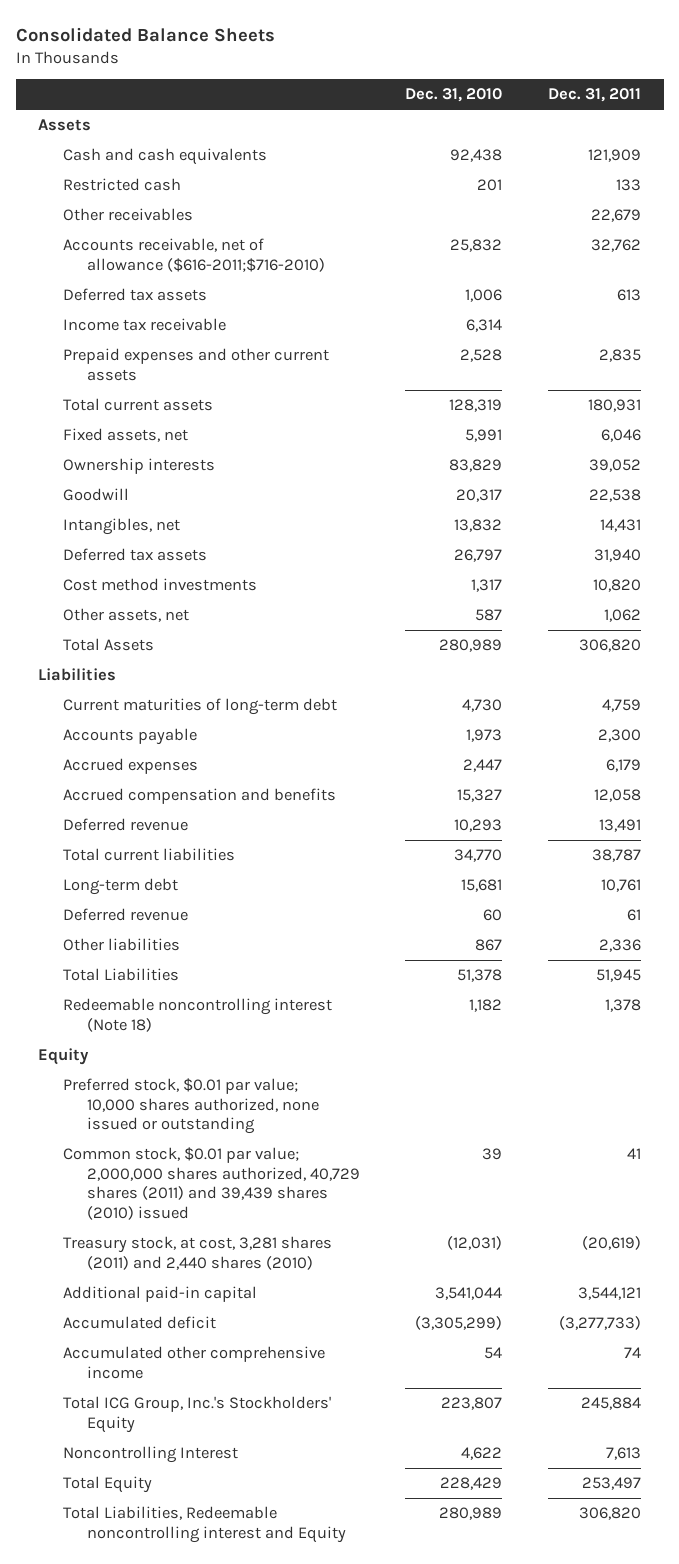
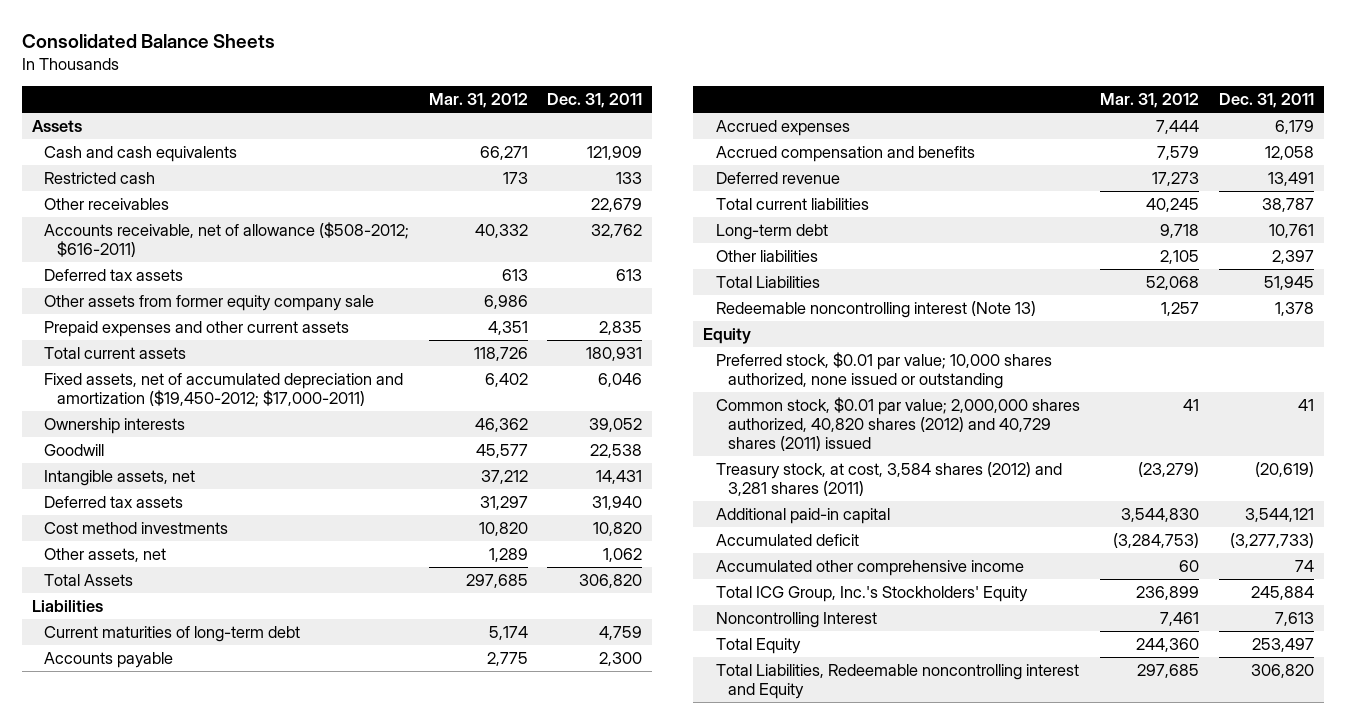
- | Dec. 31, 2010 | Dec. 31, 2011
+ | Mar. 31, 2012 | Dec. 31, 2011
- Accounts receivable, net of allowance ($616-2011;$716-2010) | 25,832 | 32,762
+ Accounts receivable, net of allowance ($508-2012; $616-2011) | 40,332 | 32,762
- Income tax receivable | 6,314 |
+ Other assets from former equity company sale | 6,986 |
- Fixed assets, net | 5,991 | 6,046
+ Fixed assets, net of accumulated depreciation and amortization ($19,450-2012; $17,000-2011) | 6,402 | 6,046
- Intangibles, net | 13,832 | 14,431
+ Intangible assets, net | 37,212 | 14,431
- Deferred revenue | 60 | 61
- Other liabilities | 867 | 2,336
+ Other liabilities | 2,105 | 2,397
- Redeemable noncontrolling interest (Note 18) | 1,182 | 1,378
+ Redeemable noncontrolling interest (Note 13) | 1,257 | 1,378
- Common stock, $0.01 par value; 2,000,000 shares authorized, 40,729 shares (2011) and 39,439 shares (2010) issued | 39 | 41
- Treasury stock, at cost, 3,281 shares (2011) and 2,440 shares (2010) | (12,031) | (20,619)
+ Common stock, $0.01 par value; 2,000,000 shares authorized, 40,820 shares (2012) and 40,729 shares (2011) issued | 41 | 41
+ Treasury stock, at cost, 3,584 shares (2012) and 3,281 shares (2011) | (23,279) | (20,619)

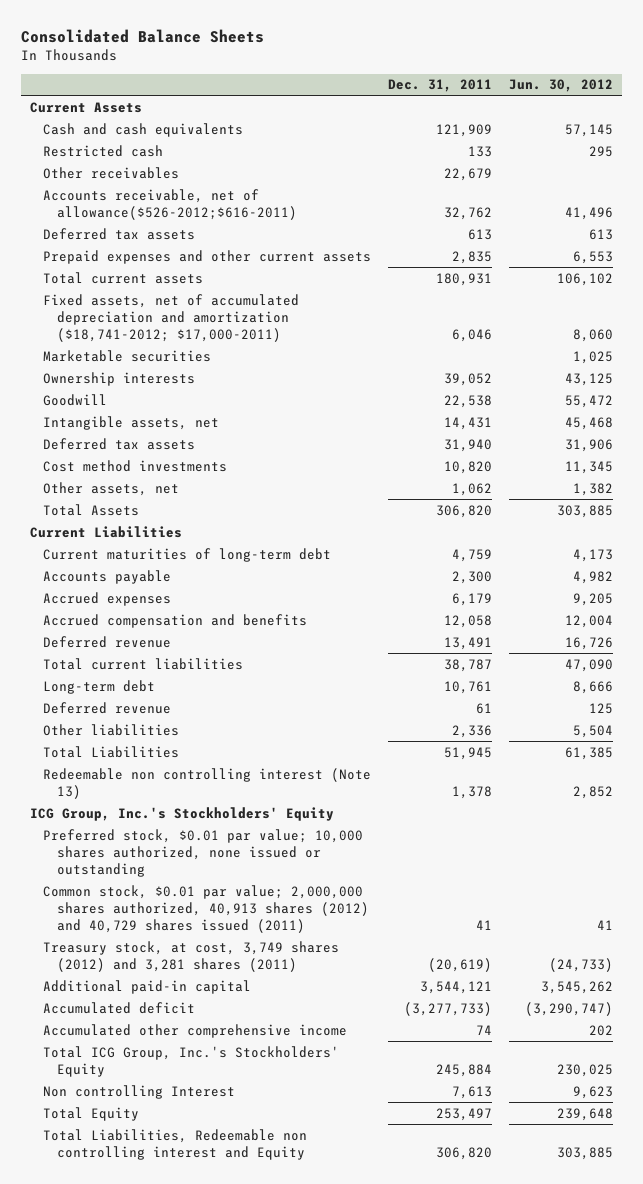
- | Mar. 31, 2012 | Dec. 31, 2011
+ | Dec. 31, 2011 | Jun. 30, 2012
- Assets
+ Current Assets
- Accounts receivable, net of allowance ($508-2012; $616-2011) | 40,332 | 32,762
+ Accounts receivable, net of allowance($526-2012;$616-2011) | 32,762 | 41,496
- Other assets from former equity company sale | 6,986 |
- Fixed assets, net of accumulated depreciation and amortization ($19,450-2012; $17,000-2011) | 6,402 | 6,046
+ Fixed assets, net of accumulated depreciation and amortization ($18,741-2012; $17,000-2011) | 6,046 | 8,060
+ Marketable securities | | 1,025
- Liabilities
+ Current Liabilities
- Other liabilities | 2,105 | 2,397
+ Deferred revenue | 61 | 125
+ Other liabilities | 2,336 | 5,504
- Redeemable noncontrolling interest (Note 13) | 1,257 | 1,378
- Equity
+ Redeemable non controlling interest (Note 13) | 1,378 | 2,852
+ ICG Group, Inc.'s Stockholders' Equity
- Common stock, $0.01 par value; 2,000,000 shares authorized, 40,820 shares (2012) and 40,729 shares (2011) issued | 41 | 41
- Treasury stock, at cost, 3,584 shares (2012) and 3,281 shares (2011) | (23,279) | (20,619)
+ Common stock, $0.01 par value; 2,000,000 shares authorized, 40,913 shares (2012) and 40,729 shares issued (2011) | 41 | 41
+ Treasury stock, at cost, 3,749 shares (2012) and 3,281 shares (2011) | (20,619) | (24,733)
- Noncontrolling Interest | 7,461 | 7,613
+ Non controlling Interest | 7,613 | 9,623
- Total Liabilities, Redeemable noncontrolling interest and Equity | 297,685 | 306,820
+ Total Liabilities, Redeemable non controlling interest and Equity | 306,820 | 303,885

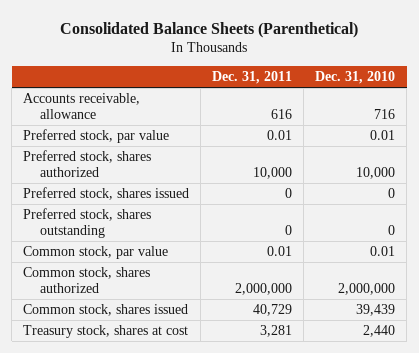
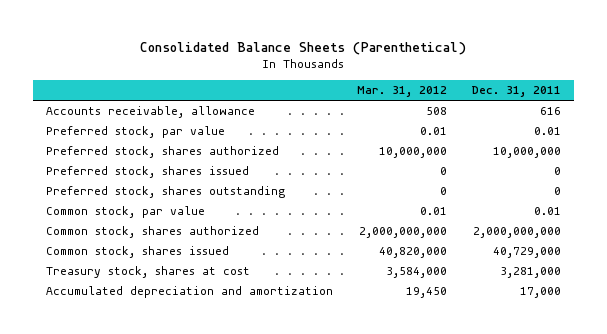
- | Dec. 31, 2011 | Dec. 31, 2010
+ | Mar. 31, 2012 | Dec. 31, 2011
- Preferred stock, shares authorized | 10,000 | 10,000
+ Preferred stock, shares authorized | 10,000,000 | 10,000,000
- Common stock, shares authorized | 2,000,000 | 2,000,000
- Common stock, shares issued | 40,729 | 39,439
- Treasury stock, shares at cost | 3,281 | 2,440
+ Common stock, shares authorized | 2,000,000,000 | 2,000,000,000
+ Common stock, shares issued | 40,820,000 | 40,729,000
+ Treasury stock, shares at cost | 3,584,000 | 3,281,000
+ Accumulated depreciation and amortization | 19,450 | 17,000

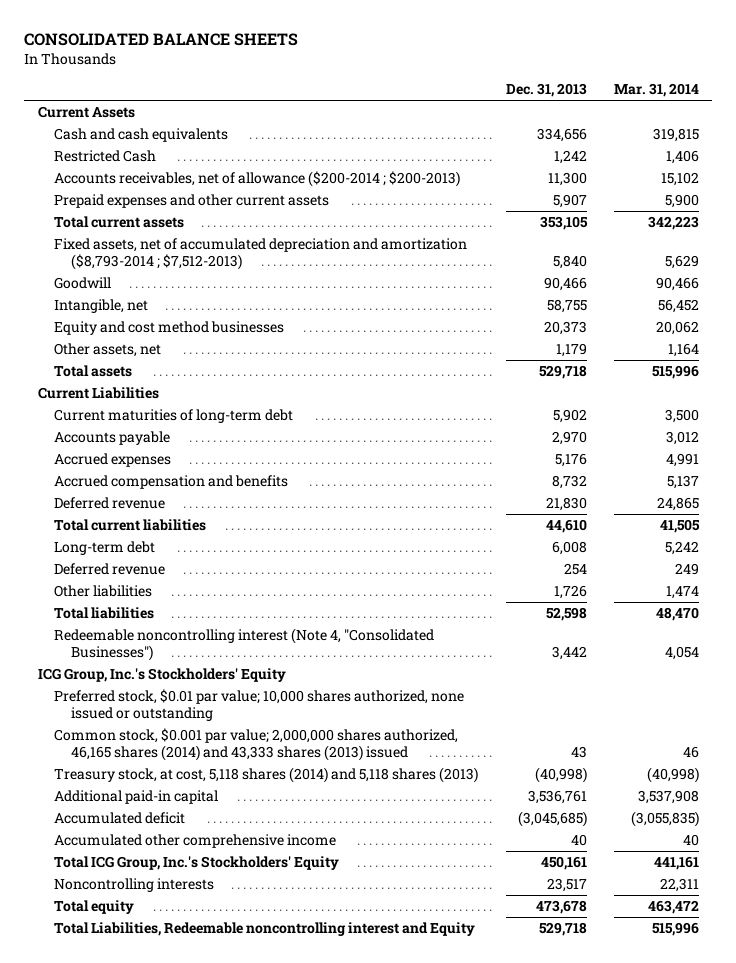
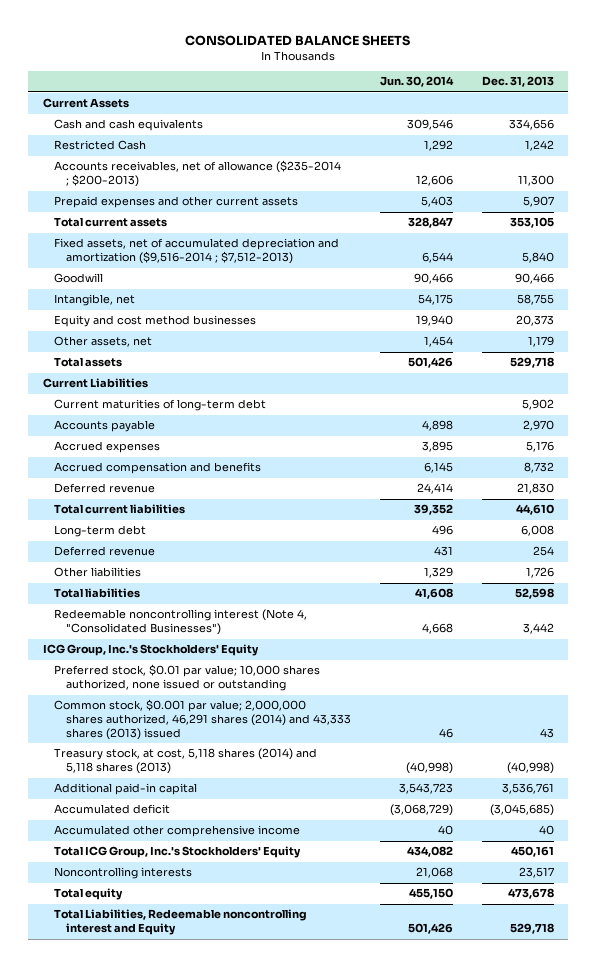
- | Dec. 31, 2013 | Mar. 31, 2014
+ | Jun. 30, 2014 | Dec. 31, 2013
- Accounts receivables, net of allowance ($200-2014 ; $200-2013) | 11,300 | 15,102
+ Accounts receivables, net of allowance ($235-2014 ; $200-2013) | 12,606 | 11,300
- Fixed assets, net of accumulated depreciation and amortization ($8,793-2014 ; $7,512-2013) | 5,840 | 5,629
+ Fixed assets, net of accumulated depreciation and amortization ($9,516-2014 ; $7,512-2013) | 6,544 | 5,840
- Common stock, $0.001 par value; 2,000,000 shares authorized, 46,165 shares (2014) and 43,333 shares (2013) issued | 43 | 46
+ Common stock, $0.001 par value; 2,000,000 shares authorized, 46,291 shares (2014) and 43,333 shares (2013) issued | 46 | 43

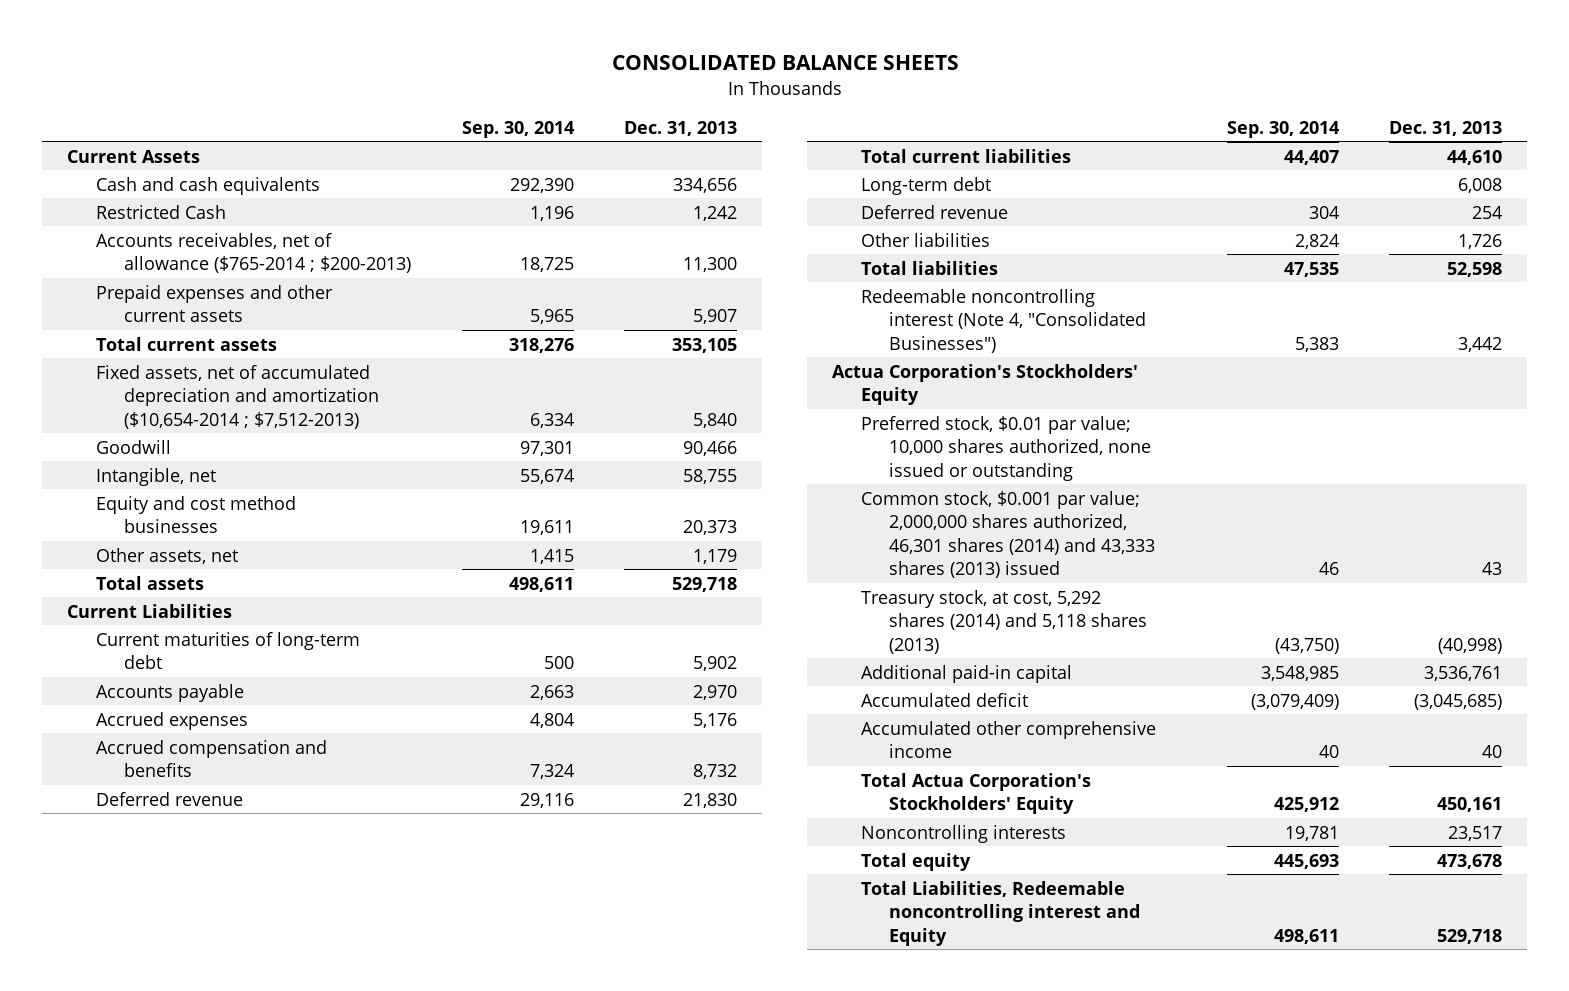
- | Jun. 30, 2014 | Dec. 31, 2013
+ | Sep. 30, 2014 | Dec. 31, 2013
- Accounts receivables, net of allowance ($235-2014 ; $200-2013) | 12,606 | 11,300
+ Accounts receivables, net of allowance ($765-2014 ; $200-2013) | 18,725 | 11,300
- Fixed assets, net of accumulated depreciation and amortization ($9,516-2014 ; $7,512-2013) | 6,544 | 5,840
+ Fixed assets, net of accumulated depreciation and amortization ($10,654-2014 ; $7,512-2013) | 6,334 | 5,840
- ICG Group, Inc.'s Stockholders' Equity
+ Actua Corporation's Stockholders' Equity
- Common stock, $0.001 par value; 2,000,000 shares authorized, 46,291 shares (2014) and 43,333 shares (2013) issued | 46 | 43
- Treasury stock, at cost, 5,118 shares (2014) and 5,118 shares (2013) | (40,998) | (40,998)
+ Common stock, $0.001 par value; 2,000,000 shares authorized, 46,301 shares (2014) and 43,333 shares (2013) issued | 46 | 43
+ Treasury stock, at cost, 5,292 shares (2014) and 5,118 shares (2013) | (43,750) | (40,998)
- Total ICG Group, Inc.'s Stockholders' Equity | 434,082 | 450,161
+ Total Actua Corporation's Stockholders' Equity | 425,912 | 450,161

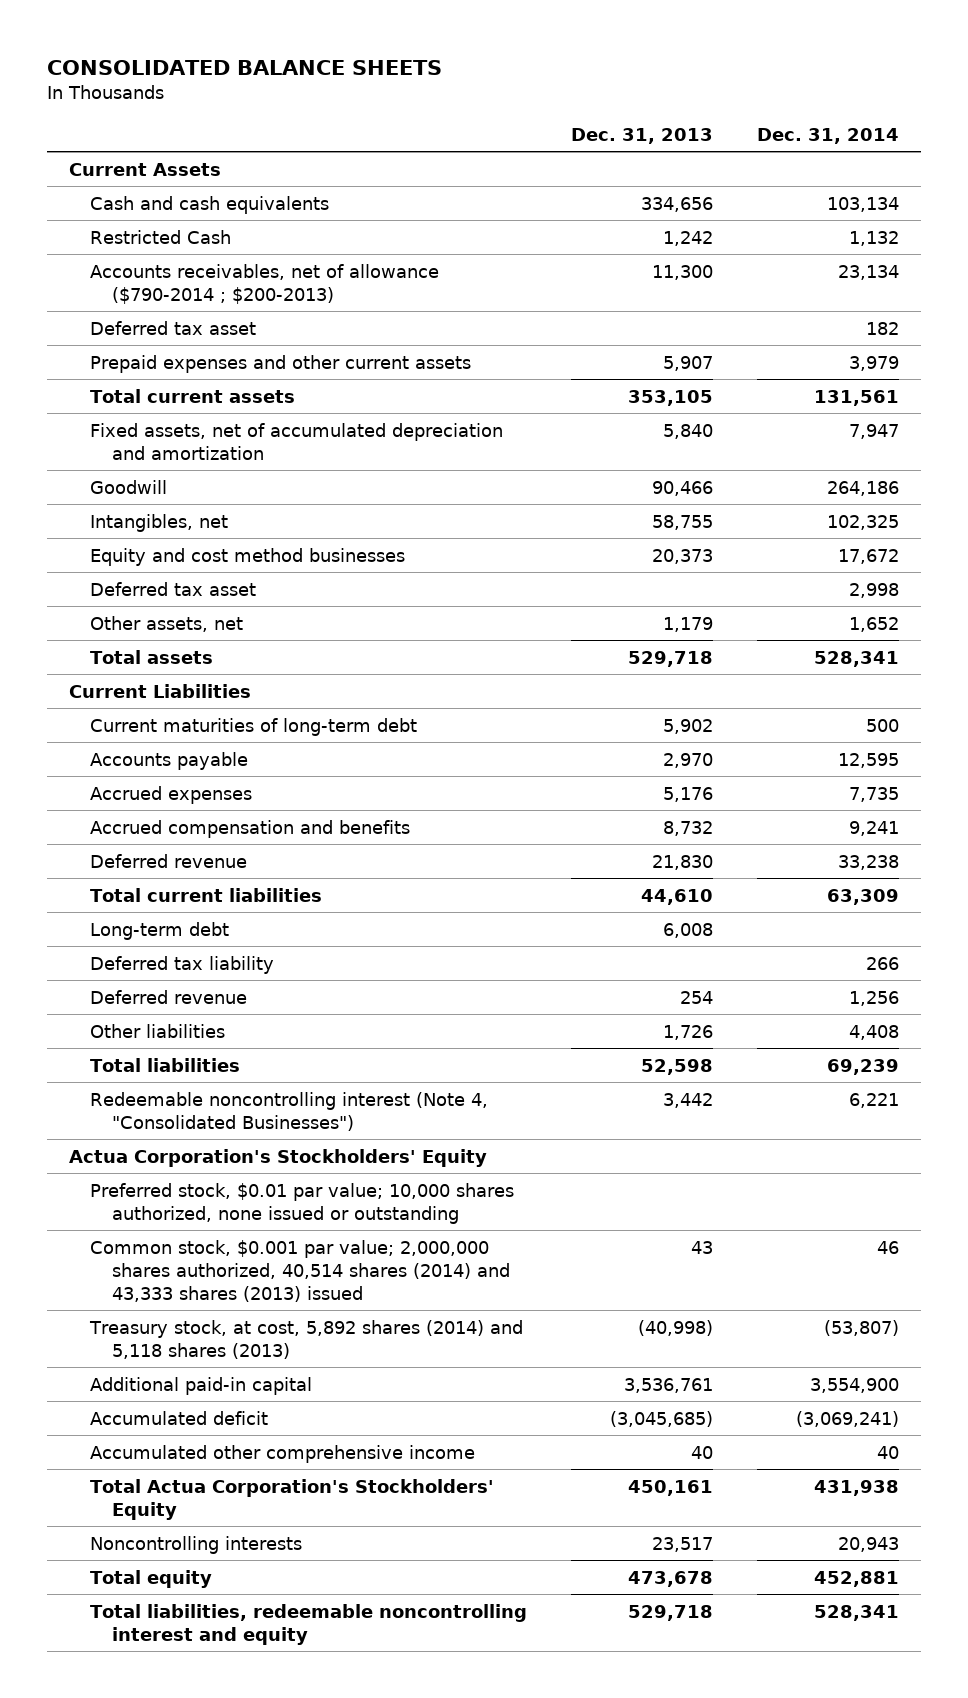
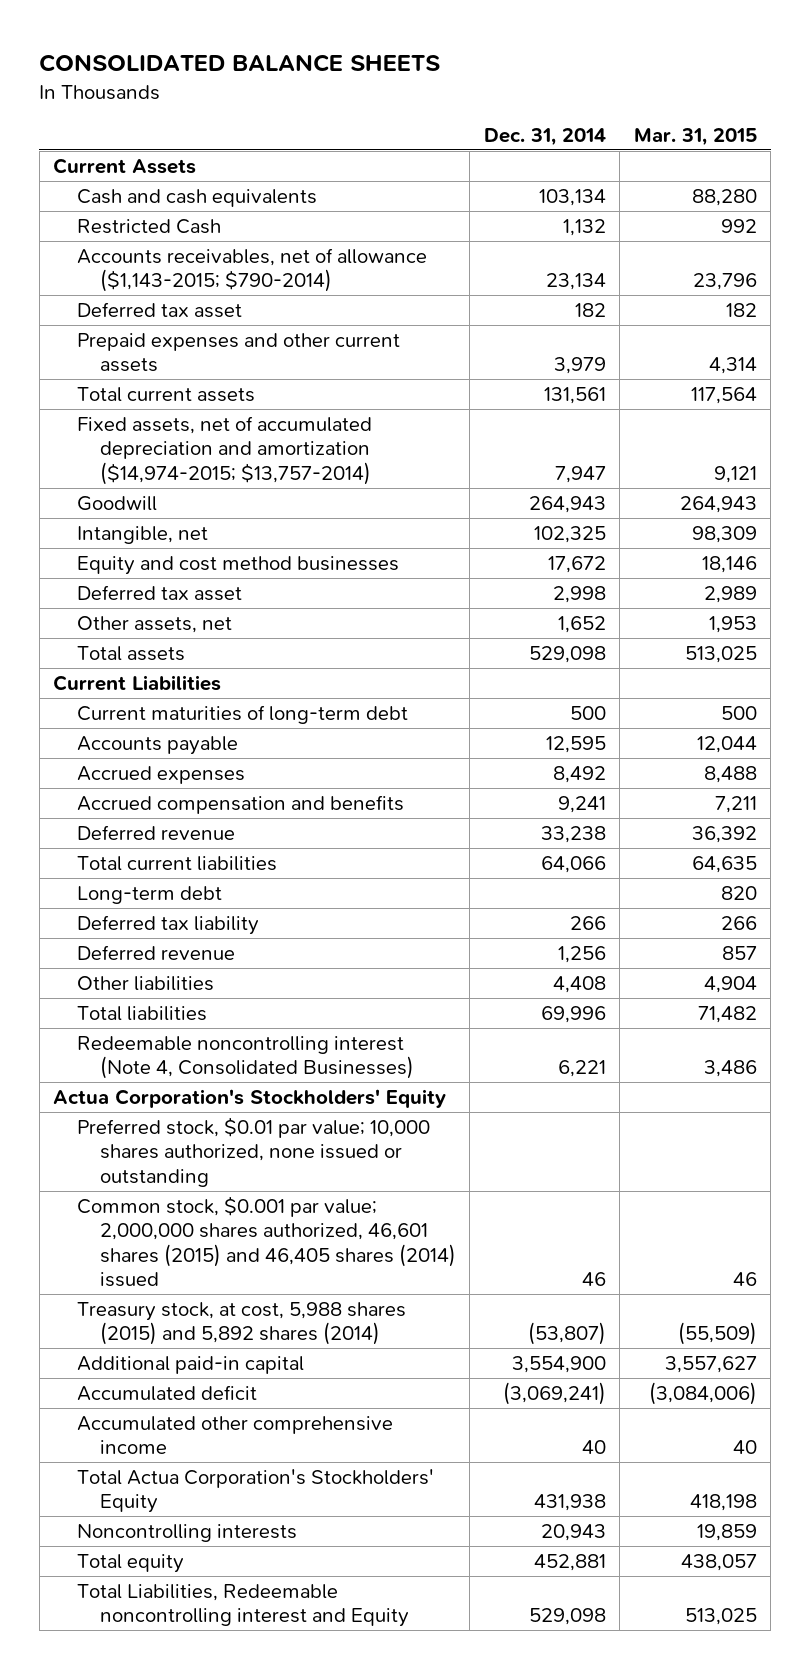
- | Dec. 31, 2013 | Dec. 31, 2014
+ | Dec. 31, 2014 | Mar. 31, 2015
- Accounts receivables, net of allowance ($790-2014 ; $200-2013) | 11,300 | 23,134
+ Accounts receivables, net of allowance ($1,143-2015; $790-2014) | 23,134 | 23,796
- Fixed assets, net of accumulated depreciation and amortization | 5,840 | 7,947
- Goodwill | 90,466 | 264,186
- Intangibles, net | 58,755 | 102,325
+ Fixed assets, net of accumulated depreciation and amortization ($14,974-2015; $13,757-2014) | 7,947 | 9,121
+ Goodwill | 264,943 | 264,943
+ Intangible, net | 102,325 | 98,309
- Total assets | 529,718 | 528,341
+ Total assets | 529,098 | 513,025
- Accrued expenses | 5,176 | 7,735
+ Accrued expenses | 8,492 | 8,488
- Total current liabilities | 44,610 | 63,309
+ Total current liabilities | 64,066 | 64,635
- Total liabilities | 52,598 | 69,239
- Redeemable noncontrolling interest (Note 4, "Consolidated Businesses") | 3,442 | 6,221
+ Total liabilities | 69,996 | 71,482
+ Redeemable noncontrolling interest (Note 4, Consolidated Businesses) | 6,221 | 3,486
- Common stock, $0.001 par value; 2,000,000 shares authorized, 40,514 shares (2014) and 43,333 shares (2013) issued | 43 | 46
- Treasury stock, at cost, 5,892 shares (2014) and 5,118 shares (2013) | (40,998) | (53,807)
+ Common stock, $0.001 par value; 2,000,000 shares authorized, 46,601 shares (2015) and 46,405 shares (2014) issued | 46 | 46
+ Treasury stock, at cost, 5,988 shares (2015) and 5,892 shares (2014) | (53,807) | (55,509)
- Total liabilities, redeemable noncontrolling interest and equity | 529,718 | 528,341
+ Total Liabilities, Redeemable noncontrolling interest and Equity | 529,098 | 513,025

